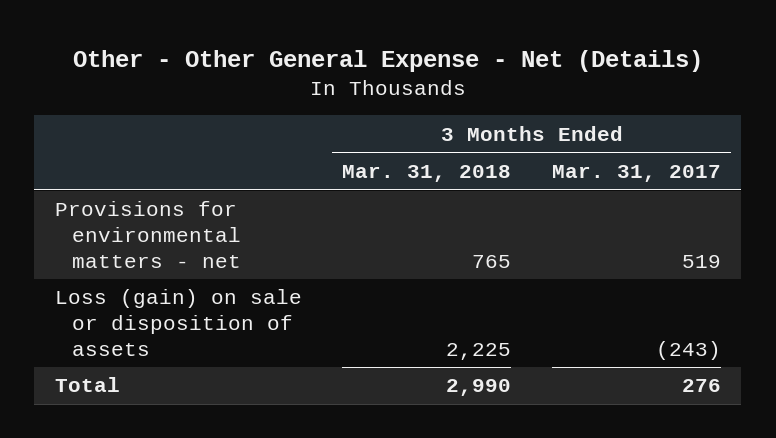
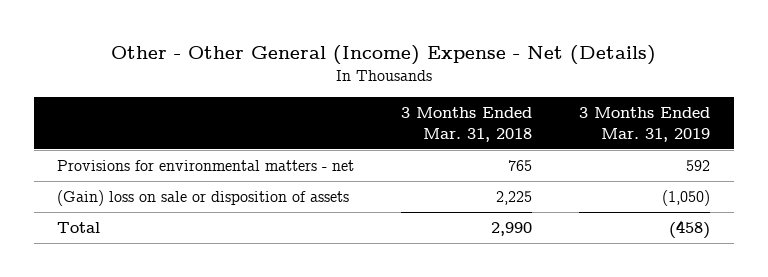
- Other - Other General Expense - Net (Details)
+ Other - Other General (Income) Expense - Net (Details)
- | 3 Months Ended Mar. 31, 2018 | 3 Months Ended Mar. 31, 2017
+ | 3 Months Ended Mar. 31, 2018 | 3 Months Ended Mar. 31, 2019
- Loss (gain) on sale or disposition of assets | 2,225 | (243)
+ (Gain) loss on sale or disposition of assets | 2,225 | (1,050)

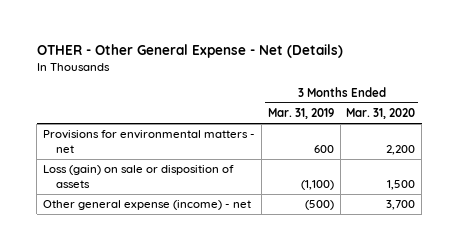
- Other - Other General (Income) Expense - Net (Details)
+ OTHER - Other General Expense - Net (Details)
- | 3 Months Ended Mar. 31, 2018 | 3 Months Ended Mar. 31, 2019
+ | 3 Months Ended Mar. 31, 2019 | 3 Months Ended Mar. 31, 2020
- Provisions for environmental matters - net | 765 | 592
- (Gain) loss on sale or disposition of assets | 2,225 | (1,050)
- Total | 2,990 | (458)
+ Provisions for environmental matters - net | 600 | 2,200
+ Loss (gain) on sale or disposition of assets | (1,100) | 1,500
+ Other general expense (income) - net | (500) | 3,700

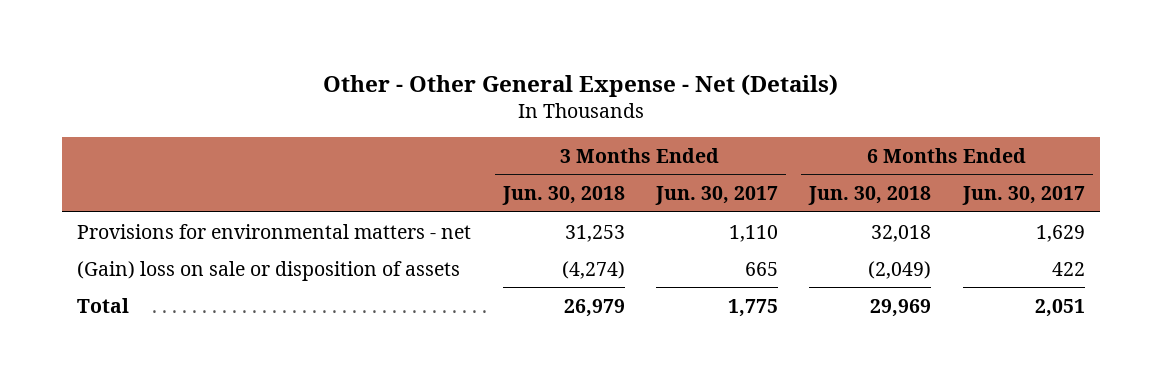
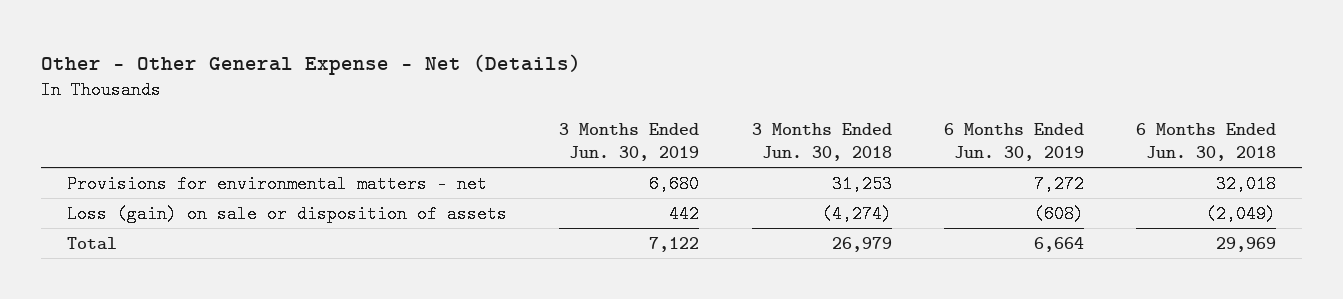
- | 3 Months Ended Jun. 30, 2018 | 3 Months Ended Jun. 30, 2017 | 6 Months Ended Jun. 30, 2018 | 6 Months Ended Jun. 30, 2017
+ | 3 Months Ended Jun. 30, 2019 | 3 Months Ended Jun. 30, 2018 | 6 Months Ended Jun. 30, 2019 | 6 Months Ended Jun. 30, 2018
- (Gain) loss on sale or disposition of assets | (4,274) | 665 | (2,049) | 422
+ Loss (gain) on sale or disposition of assets | 442 | (4,274) | (608) | (2,049)

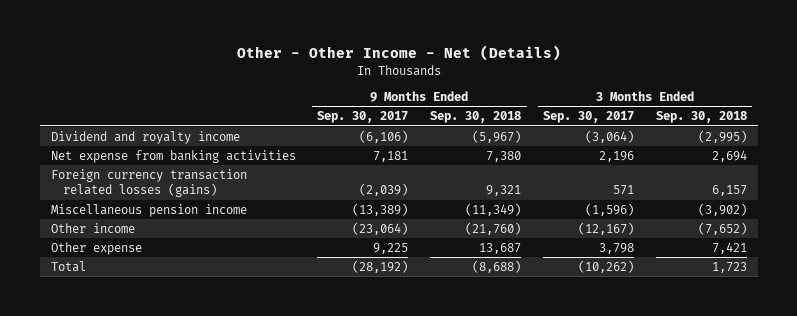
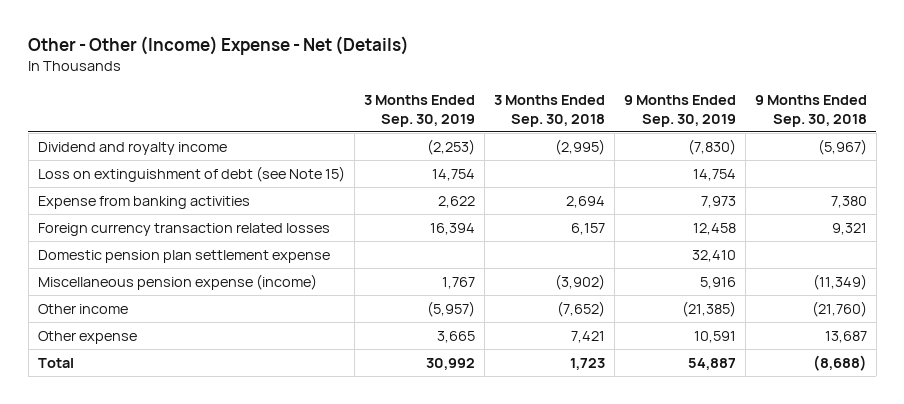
- Other - Other Income - Net (Details)
+ Other - Other (Income) Expense - Net (Details)
- | 9 Months Ended Sep. 30, 2017 | 9 Months Ended Sep. 30, 2018 | 3 Months Ended Sep. 30, 2017 | 3 Months Ended Sep. 30, 2018
+ | 3 Months Ended Sep. 30, 2019 | 3 Months Ended Sep. 30, 2018 | 9 Months Ended Sep. 30, 2019 | 9 Months Ended Sep. 30, 2018
- Net expense from banking activities | 7,181 | 7,380 | 2,196 | 2,694
- Foreign currency transaction related losses (gains) | (2,039) | 9,321 | 571 | 6,157
- Miscellaneous pension income | (13,389) | (11,349) | (1,596) | (3,902)
+ Loss on extinguishment of debt (see Note 15) | 14,754 | | 14,754 |
+ Expense from banking activities | 2,622 | 2,694 | 7,973 | 7,380
+ Foreign currency transaction related losses | 16,394 | 6,157 | 12,458 | 9,321
+ Domestic pension plan settlement expense | | | 32,410 |
+ Miscellaneous pension expense (income) | 1,767 | (3,902) | 5,916 | (11,349)

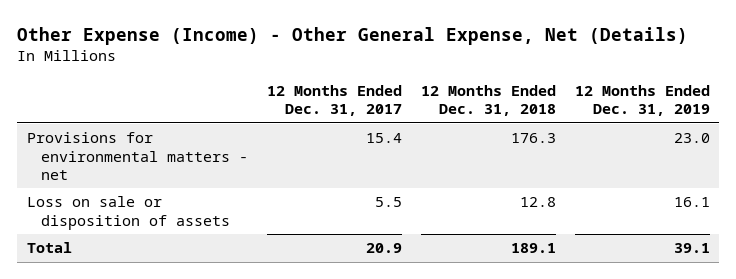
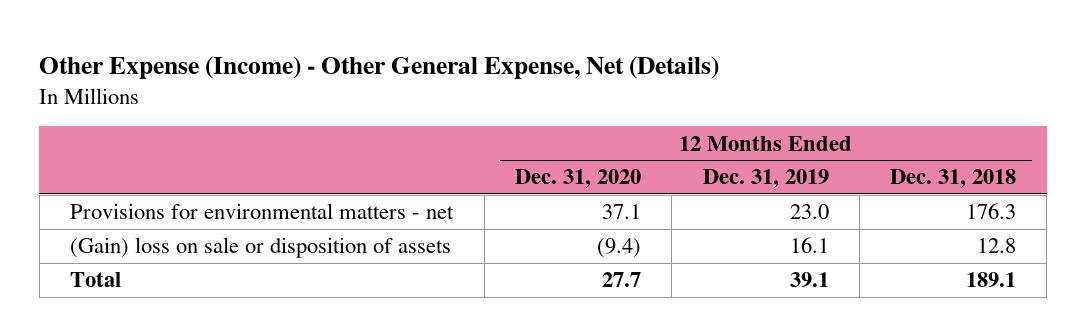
- | 12 Months Ended Dec. 31, 2017 | 12 Months Ended Dec. 31, 2018 | 12 Months Ended Dec. 31, 2019
+ | 12 Months Ended Dec. 31, 2020 | 12 Months Ended Dec. 31, 2019 | 12 Months Ended Dec. 31, 2018
- Loss on sale or disposition of assets | 5.5 | 12.8 | 16.1
+ (Gain) loss on sale or disposition of assets | (9.4) | 16.1 | 12.8

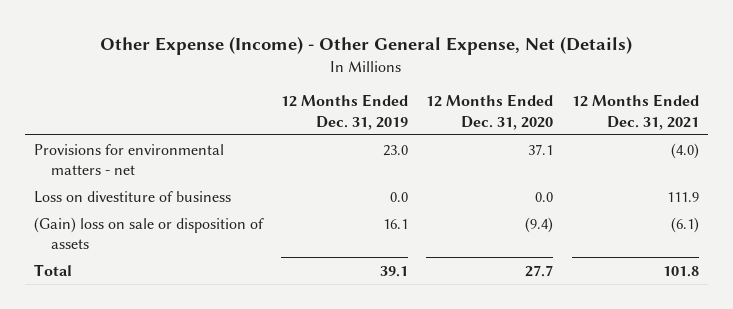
- | 12 Months Ended Dec. 31, 2020 | 12 Months Ended Dec. 31, 2019 | 12 Months Ended Dec. 31, 2018
+ | 12 Months Ended Dec. 31, 2019 | 12 Months Ended Dec. 31, 2020 | 12 Months Ended Dec. 31, 2021
+ Loss on divestiture of business | 0.0 | 0.0 | 111.9

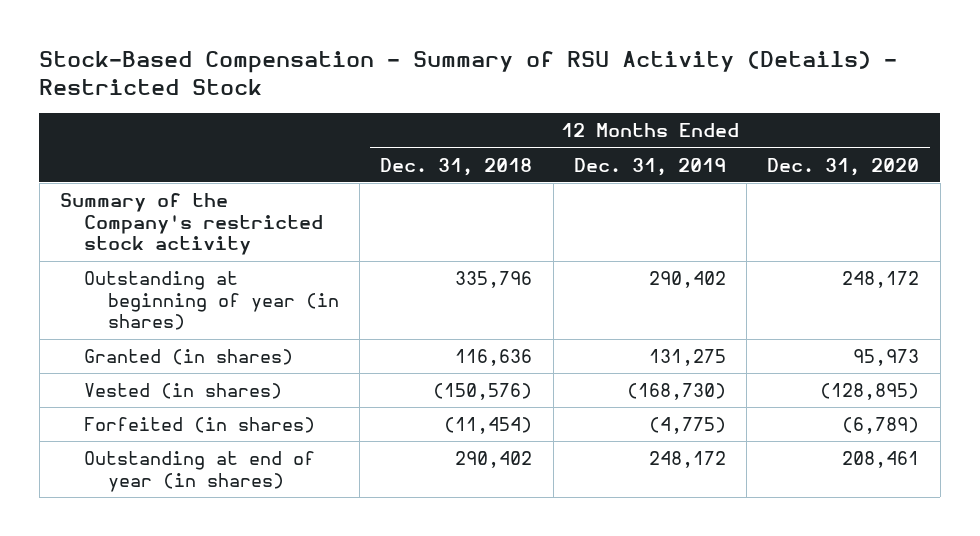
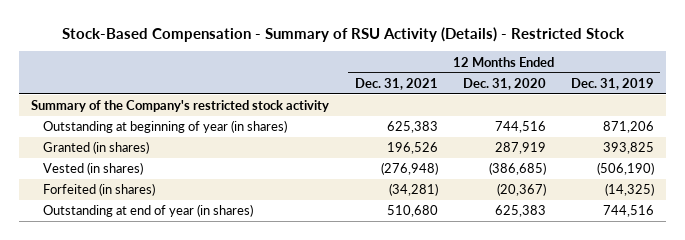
- | 12 Months Ended Dec. 31, 2018 | 12 Months Ended Dec. 31, 2019 | 12 Months Ended Dec. 31, 2020
+ | 12 Months Ended Dec. 31, 2021 | 12 Months Ended Dec. 31, 2020 | 12 Months Ended Dec. 31, 2019
- Outstanding at beginning of year (in shares) | 335,796 | 290,402 | 248,172
- Granted (in shares) | 116,636 | 131,275 | 95,973
- Vested (in shares) | (150,576) | (168,730) | (128,895)
- Forfeited (in shares) | (11,454) | (4,775) | (6,789)
- Outstanding at end of year (in shares) | 290,402 | 248,172 | 208,461
+ Outstanding at beginning of year (in shares) | 625,383 | 744,516 | 871,206
+ Granted (in shares) | 196,526 | 287,919 | 393,825
+ Vested (in shares) | (276,948) | (386,685) | (506,190)
+ Forfeited (in shares) | (34,281) | (20,367) | (14,325)
+ Outstanding at end of year (in shares) | 510,680 | 625,383 | 744,516

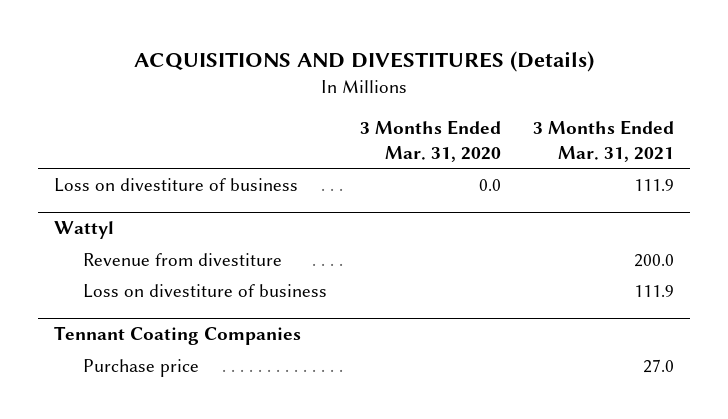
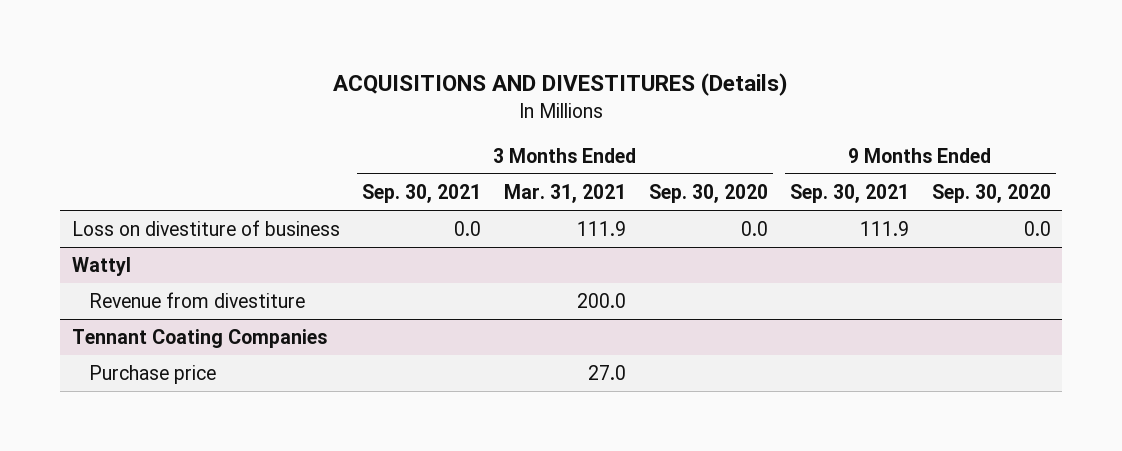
- | 3 Months Ended Mar. 31, 2020 | 3 Months Ended Mar. 31, 2021
+ | 3 Months Ended Sep. 30, 2021 | 3 Months Ended Mar. 31, 2021 | 3 Months Ended Sep. 30, 2020 | 9 Months Ended Sep. 30, 2021 | 9 Months Ended Sep. 30, 2020
@ Wattyl
- Loss on divestiture of business | | 111.9

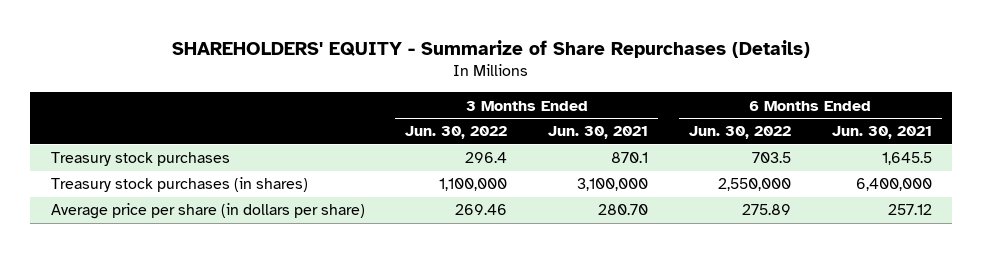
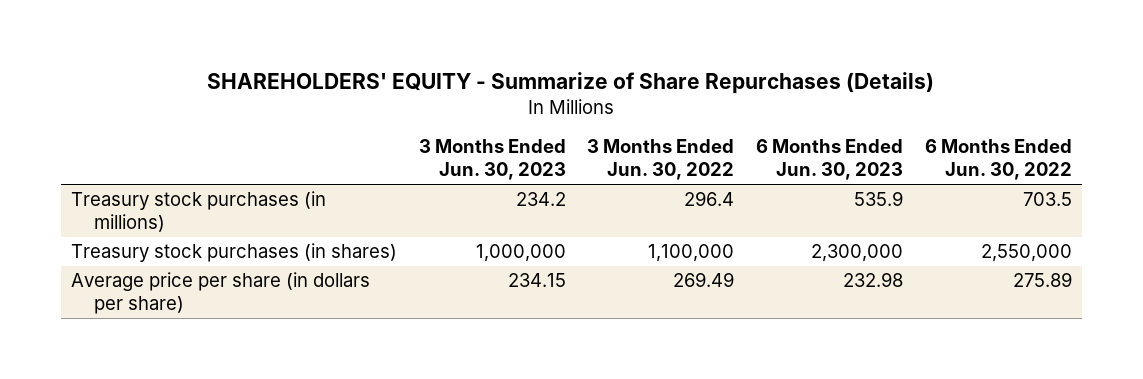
- | 3 Months Ended Jun. 30, 2022 | 3 Months Ended Jun. 30, 2021 | 6 Months Ended Jun. 30, 2022 | 6 Months Ended Jun. 30, 2021
+ | 3 Months Ended Jun. 30, 2023 | 3 Months Ended Jun. 30, 2022 | 6 Months Ended Jun. 30, 2023 | 6 Months Ended Jun. 30, 2022
- Treasury stock purchases | 296.4 | 870.1 | 703.5 | 1,645.5
+ Treasury stock purchases (in millions) | 234.2 | 296.4 | 535.9 | 703.5
- Average price per share (in dollars per share) | 269.46 | 280.70 | 275.89 | 257.12
+ Average price per share (in dollars per share) | 234.15 | 269.49 | 232.98 | 275.89

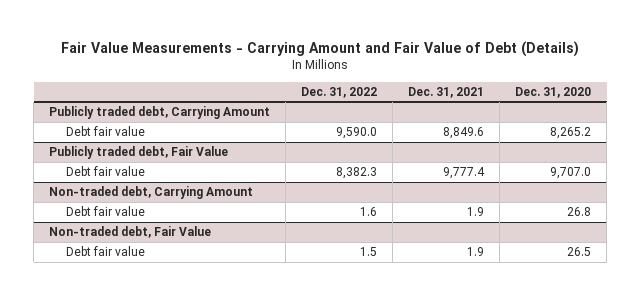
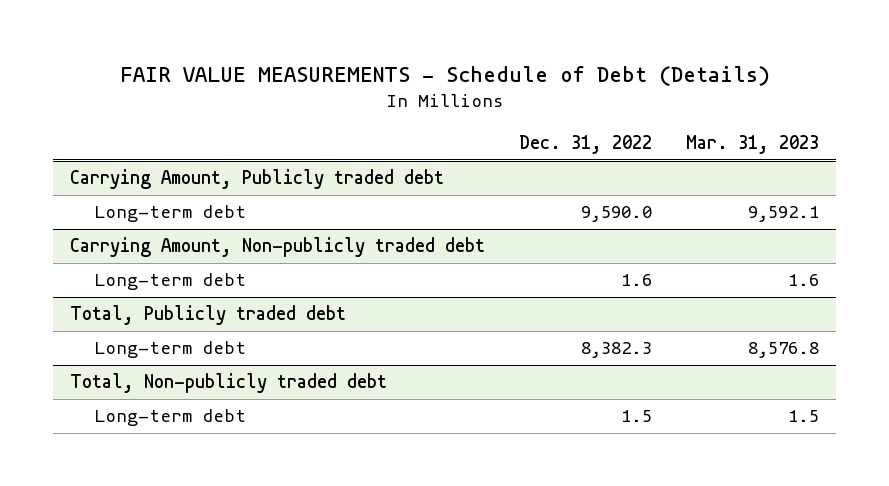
- Fair Value Measurements - Carrying Amount and Fair Value of Debt (Details)
+ FAIR VALUE MEASUREMENTS - Schedule of Debt (Details)
- | Dec. 31, 2022 | Dec. 31, 2021 | Dec. 31, 2020
+ | Dec. 31, 2022 | Mar. 31, 2023
- Publicly traded debt, Carrying Amount
- Debt fair value | 9,590.0 | 8,849.6 | 8,265.2
- Publicly traded debt, Fair Value
- Debt fair value | 8,382.3 | 9,777.4 | 9,707.0
- Non-traded debt, Carrying Amount
- Debt fair value | 1.6 | 1.9 | 26.8
- Non-traded debt, Fair Value
- Debt fair value | 1.5 | 1.9 | 26.5
+ Carrying Amount, Publicly traded debt
+ Long-term debt | 9,590.0 | 9,592.1
+ Carrying Amount, Non-publicly traded debt
+ Long-term debt | 1.6 | 1.6
+ Total, Publicly traded debt
+ Long-term debt | 8,382.3 | 8,576.8
+ Total, Non-publicly traded debt
+ Long-term debt | 1.5 | 1.5

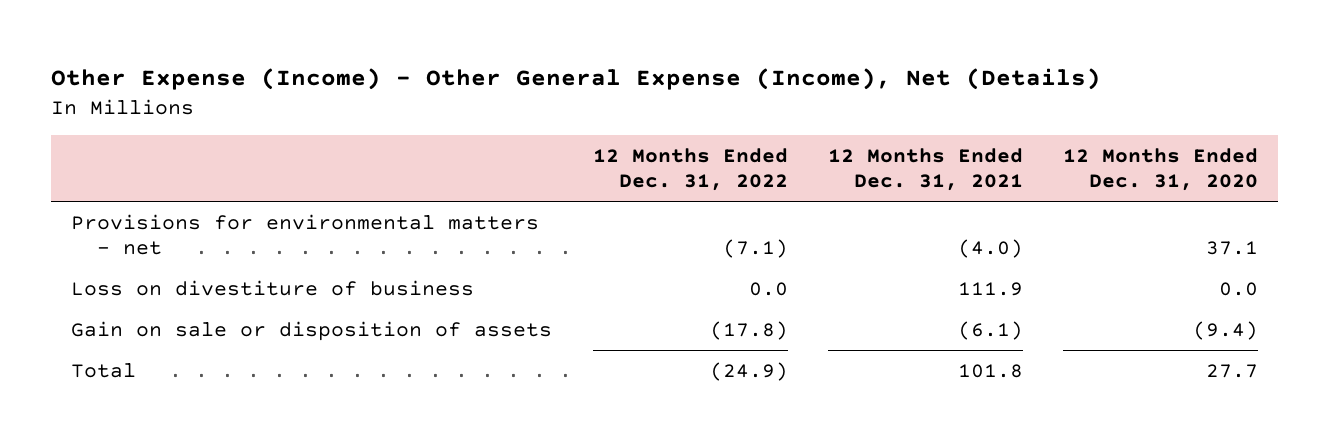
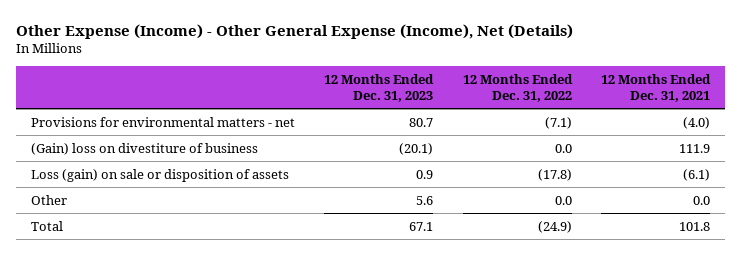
- | 12 Months Ended Dec. 31, 2022 | 12 Months Ended Dec. 31, 2021 | 12 Months Ended Dec. 31, 2020
+ | 12 Months Ended Dec. 31, 2023 | 12 Months Ended Dec. 31, 2022 | 12 Months Ended Dec. 31, 2021
- Loss on divestiture of business | 0.0 | 111.9 | 0.0
- Gain on sale or disposition of assets | (17.8) | (6.1) | (9.4)
+ (Gain) loss on divestiture of business | (20.1) | 0.0 | 111.9
+ Loss (gain) on sale or disposition of assets | 0.9 | (17.8) | (6.1)
+ Other | 5.6 | 0.0 | 0.0

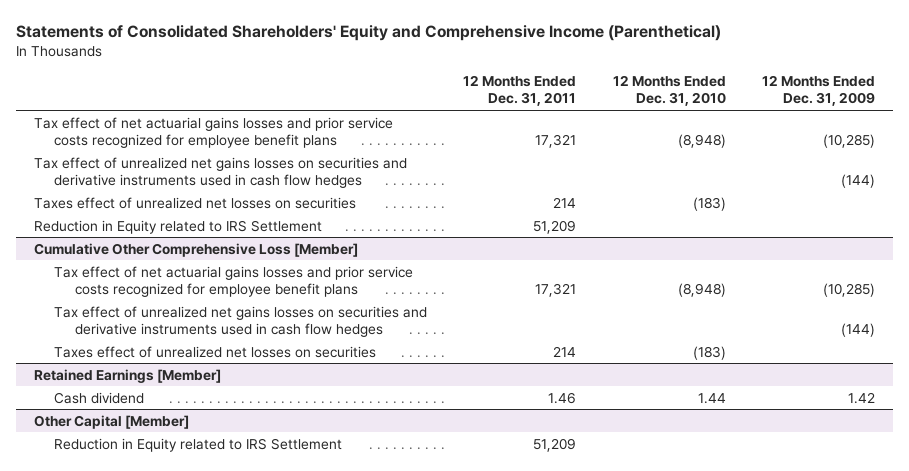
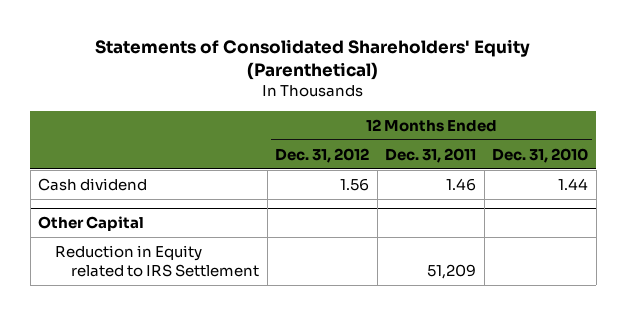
- Statements of Consolidated Shareholders' Equity and Comprehensive Income (Parenthetical)
+ Statements of Consolidated Shareholders' Equity (Parenthetical)
- | 12 Months Ended Dec. 31, 2011 | 12 Months Ended Dec. 31, 2010 | 12 Months Ended Dec. 31, 2009
+ | 12 Months Ended Dec. 31, 2012 | 12 Months Ended Dec. 31, 2011 | 12 Months Ended Dec. 31, 2010
- Tax effect of net actuarial gains losses and prior service costs recognized for employee benefit plans | 17,321 | (8,948) | (10,285)
- Tax effect of unrealized net gains losses on securities and derivative instruments used in cash flow hedges | | | (144)
- Taxes effect of unrealized net losses on securities | 214 | (183) |
- Reduction in Equity related to IRS Settlement | 51,209 | |
- Cumulative Other Comprehensive Loss [Member]
- Tax effect of net actuarial gains losses and prior service costs recognized for employee benefit plans | 17,321 | (8,948) | (10,285)
- Tax effect of unrealized net gains losses on securities and derivative instruments used in cash flow hedges | | | (144)
- Taxes effect of unrealized net losses on securities | 214 | (183) |
- Retained Earnings [Member]
- Other Capital [Member]
+ Other Capital

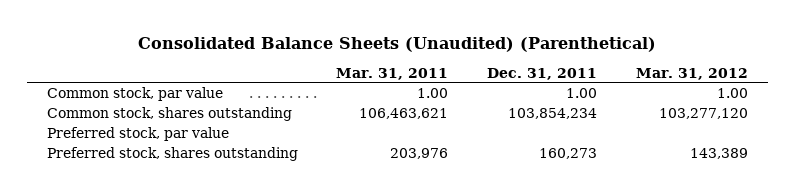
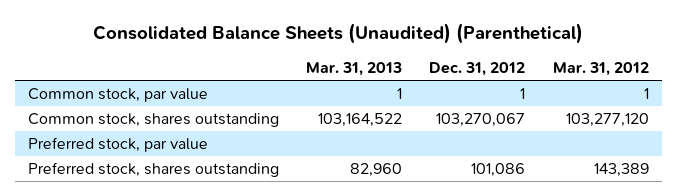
- | Mar. 31, 2011 | Dec. 31, 2011 | Mar. 31, 2012
+ | Mar. 31, 2013 | Dec. 31, 2012 | Mar. 31, 2012
- Common stock, par value | 1.00 | 1.00 | 1.00
+ Common stock, par value | 1 | 1 | 1

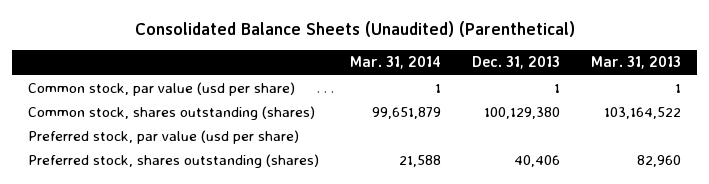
- | Mar. 31, 2013 | Dec. 31, 2012 | Mar. 31, 2012
+ | Mar. 31, 2014 | Dec. 31, 2013 | Mar. 31, 2013
- Common stock, par value | 1 | 1 | 1
- Common stock, shares outstanding | 103,164,522 | 103,270,067 | 103,277,120
- Preferred stock, par value
- Preferred stock, shares outstanding | 82,960 | 101,086 | 143,389
+ Common stock, par value (usd per share) | 1 | 1 | 1
+ Common stock, shares outstanding (shares) | 99,651,879 | 100,129,380 | 103,164,522
+ Preferred stock, par value (usd per share)
+ Preferred stock, shares outstanding (shares) | 21,588 | 40,406 | 82,960

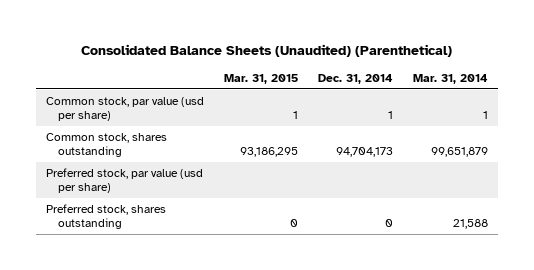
- | Mar. 31, 2014 | Dec. 31, 2013 | Mar. 31, 2013
+ | Mar. 31, 2015 | Dec. 31, 2014 | Mar. 31, 2014
- Common stock, shares outstanding (shares) | 99,651,879 | 100,129,380 | 103,164,522
+ Common stock, shares outstanding | 93,186,295 | 94,704,173 | 99,651,879
- Preferred stock, shares outstanding (shares) | 21,588 | 40,406 | 82,960
+ Preferred stock, shares outstanding | 0 | 0 | 21,588

